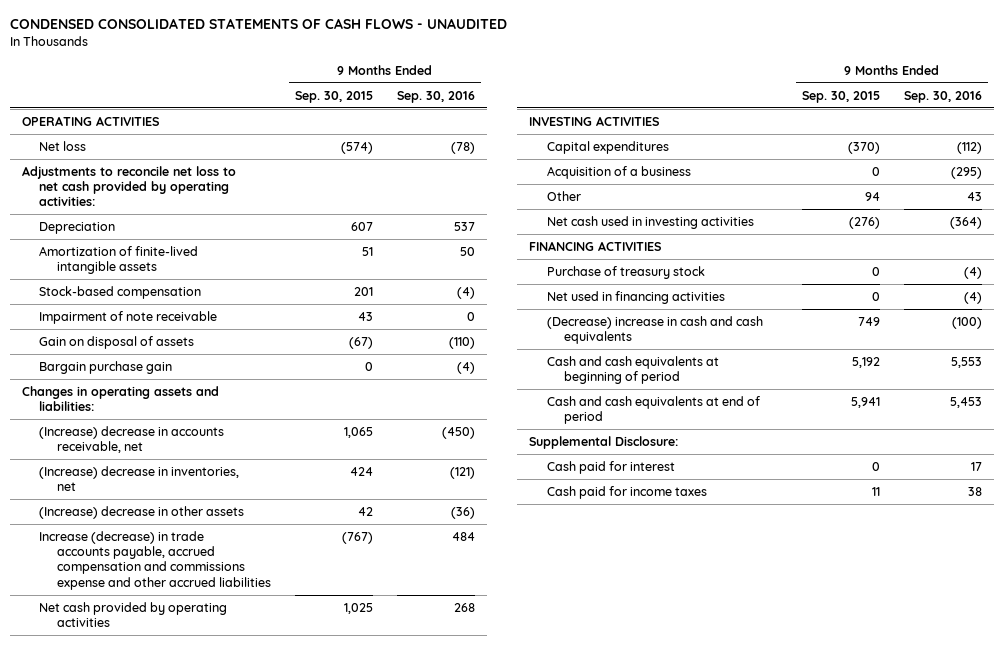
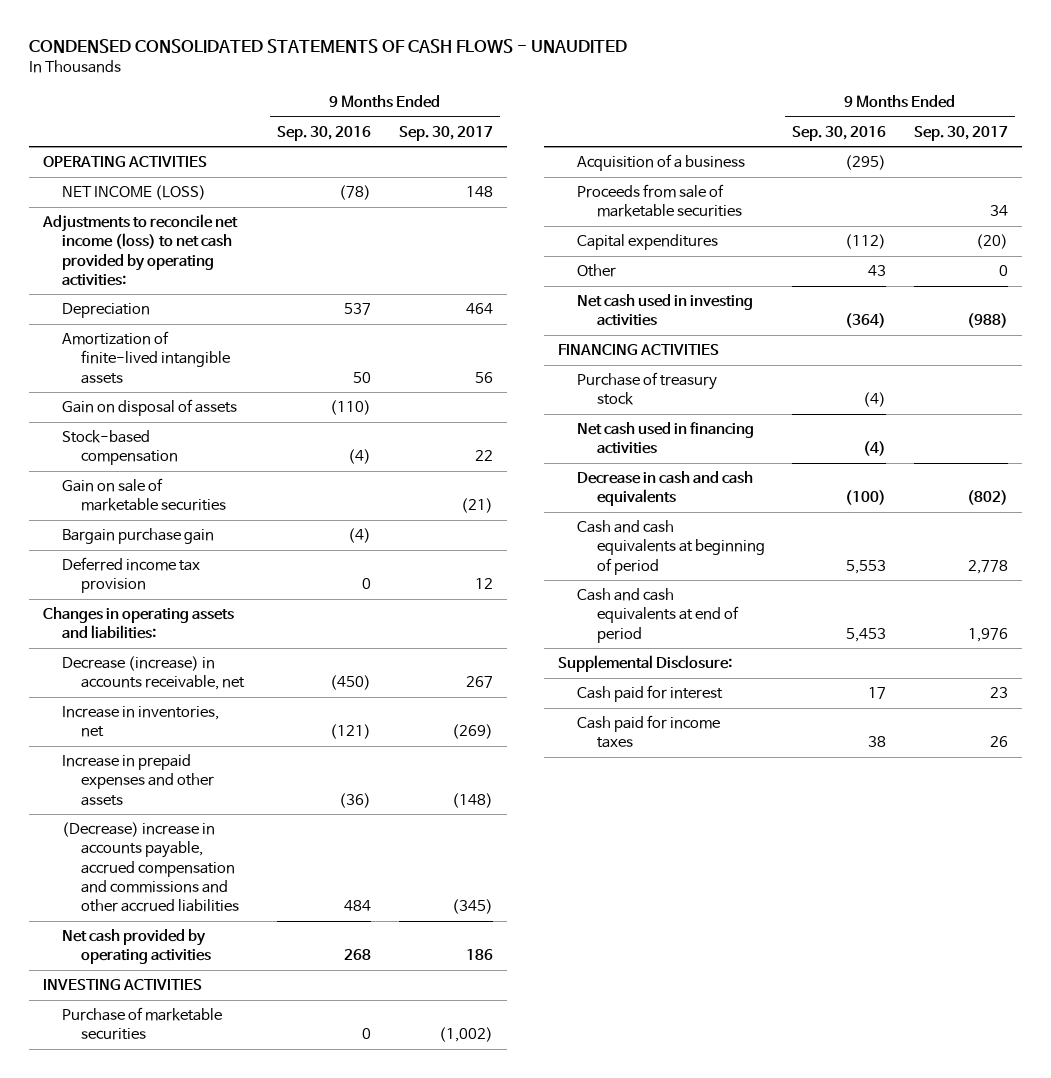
- | 9 Months Ended Sep. 30, 2015 | 9 Months Ended Sep. 30, 2016
+ | 9 Months Ended Sep. 30, 2016 | 9 Months Ended Sep. 30, 2017
- Net loss | (574) | (78)
- Adjustments to reconcile net loss to net cash provided by operating activities:
+ NET INCOME (LOSS) | (78) | 148
+ Adjustments to reconcile net income (loss) to net cash provided by operating activities:
- Impairment of note receivable | 43 | 0
moved down: Stock-based compensation | (4) | 22
+ Gain on sale of marketable securities | | (21)
+ Deferred income tax provision | 0 | 12
- (Increase) decrease in accounts receivable, net | 1,065 | (450)
- (Increase) decrease in inventories, net | 424 | (121)
- (Increase) decrease in other assets | 42 | (36)
- Increase (decrease) in trade accounts payable, accrued compensation and commissions expense and other accrued liabilities | (767) | 484
+ Decrease (increase) in accounts receivable, net | (450) | 267
+ Increase in inventories, net | (121) | (269)
+ Increase in prepaid expenses and other assets | (36) | (148)
+ (Decrease) increase in accounts payable, accrued compensation and commissions and other accrued liabilities | 484 | (345)
+ Purchase of marketable securities | 0 | (1,002)
+ Proceeds from sale of marketable securities | | 34
moved down: Capital expenditures | (112) | (20)
- Net used in financing activities | 0 | (4)
- (Decrease) increase in cash and cash equivalents | 749 | (100)
+ Net cash used in financing activities | (4) |
+ Decrease in cash and cash equivalents | (100) | (802)

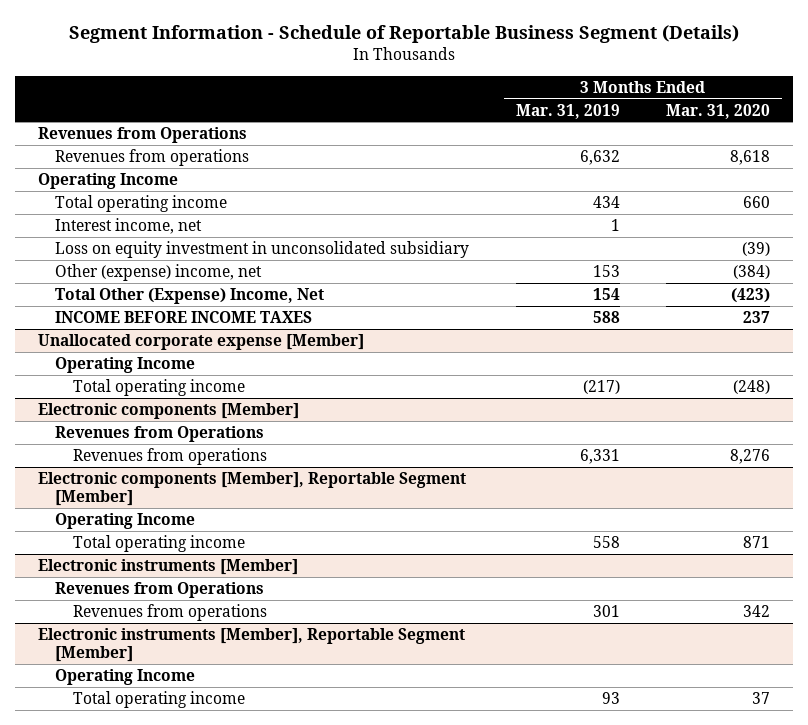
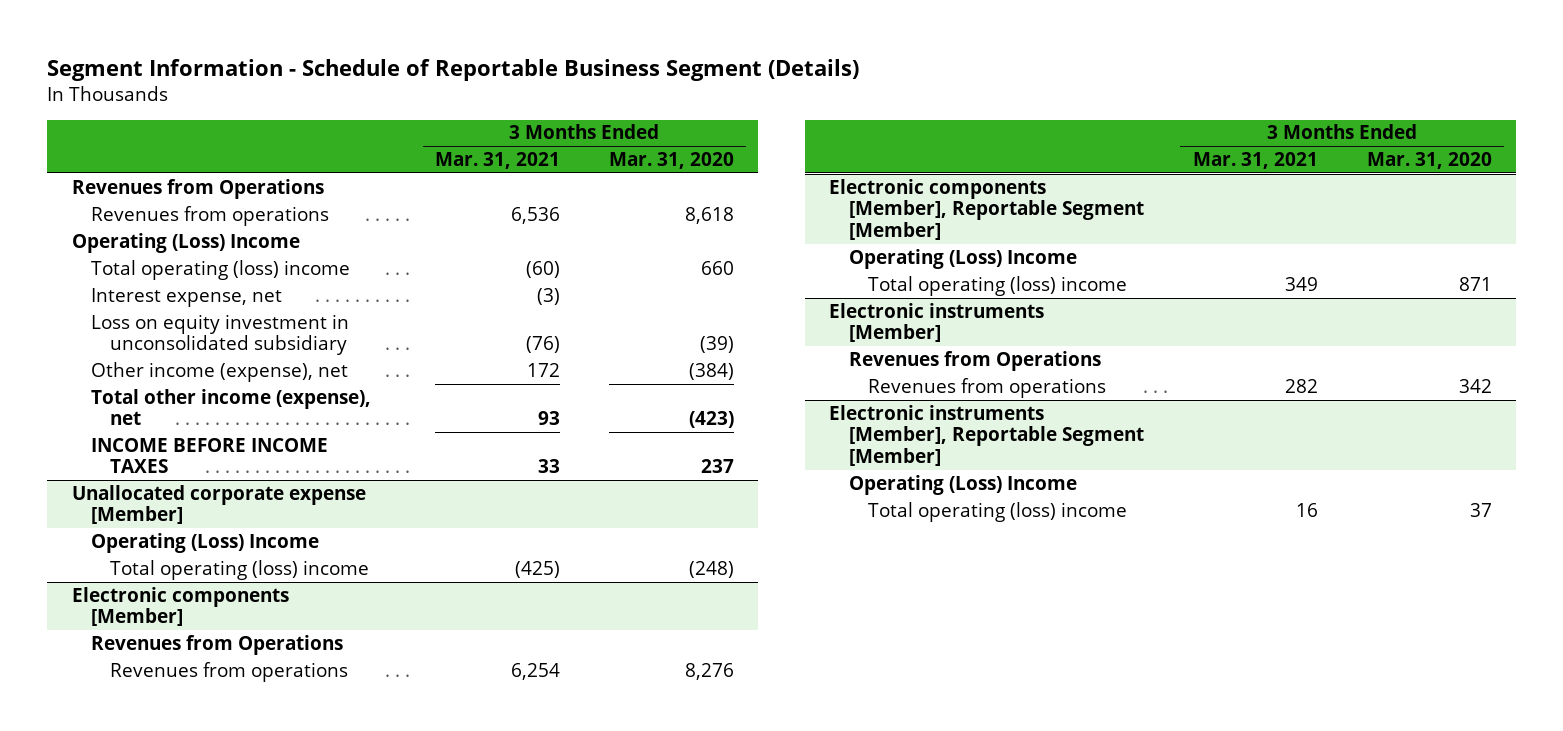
- | 3 Months Ended Mar. 31, 2019 | 3 Months Ended Mar. 31, 2020
+ | 3 Months Ended Mar. 31, 2021 | 3 Months Ended Mar. 31, 2020
- Operating Income
- Total operating income | 434 | 660
- Interest income, net | 1 |
+ Operating (Loss) Income
+ Total operating (loss) income | (60) | 660
+ Interest expense, net | (3) |
- Other (expense) income, net | 153 | (384)
- Total Other (Expense) Income, Net | 154 | (423)
+ Other income (expense), net | 172 | (384)
+ Total other income (expense), net | 93 | (423)
@ Unallocated corporate expense [Member]
- Operating Income
- Total operating income | (217) | (248)
+ Operating (Loss) Income
+ Total operating (loss) income | (425) | (248)
@ Electronic components [Member], Reportable Segment [Member]
- Operating Income
- Total operating income | 558 | 871
+ Operating (Loss) Income
+ Total operating (loss) income | 349 | 871
@ Electronic instruments [Member], Reportable Segment [Member]
- Operating Income
- Total operating income | 93 | 37
+ Operating (Loss) Income
+ Total operating (loss) income | 16 | 37

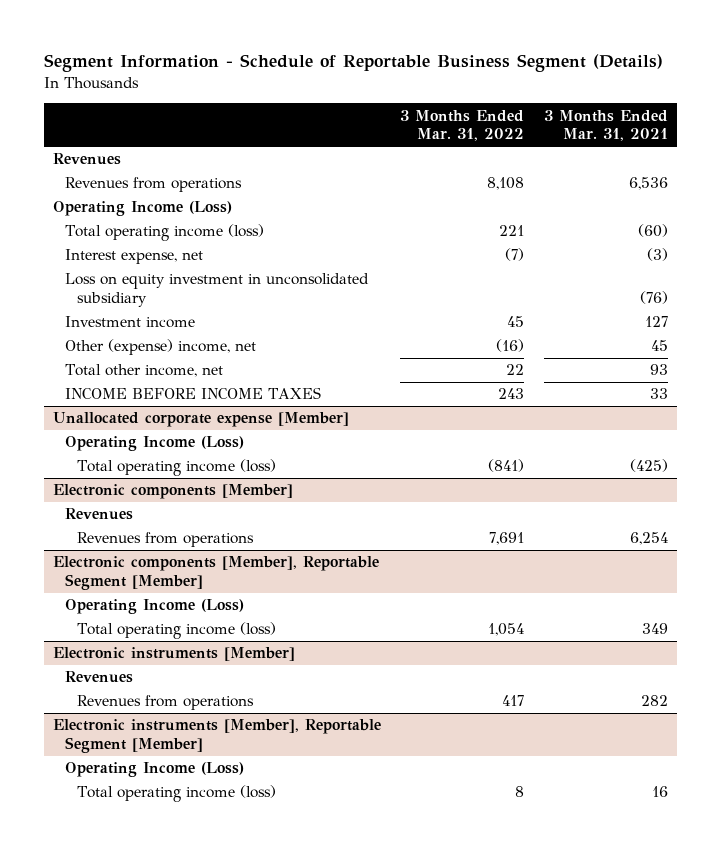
- | 3 Months Ended Mar. 31, 2021 | 3 Months Ended Mar. 31, 2020
+ | 3 Months Ended Mar. 31, 2022 | 3 Months Ended Mar. 31, 2021
- Revenues from Operations
+ Revenues
- Operating (Loss) Income
- Total operating (loss) income | (60) | 660
+ Operating Income (Loss)
+ Total operating income (loss) | 221 | (60)
- Other income (expense), net | 172 | (384)
- Total other income (expense), net | 93 | (423)
+ Investment income | 45 | 127
+ Other (expense) income, net | (16) | 45
+ Total other income, net | 22 | 93
@ Unallocated corporate expense [Member]
- Operating (Loss) Income
- Total operating (loss) income | (425) | (248)
+ Operating Income (Loss)
+ Total operating income (loss) | (841) | (425)
@ Electronic components [Member]
- Revenues from Operations
+ Revenues
@ Electronic components [Member], Reportable Segment [Member]
- Operating (Loss) Income
- Total operating (loss) income | 349 | 871
+ Operating Income (Loss)
+ Total operating income (loss) | 1,054 | 349
@ Electronic instruments [Member]
- Revenues from Operations
+ Revenues
@ Electronic instruments [Member], Reportable Segment [Member]
- Operating (Loss) Income
- Total operating (loss) income | 16 | 37
+ Operating Income (Loss)
+ Total operating income (loss) | 8 | 16

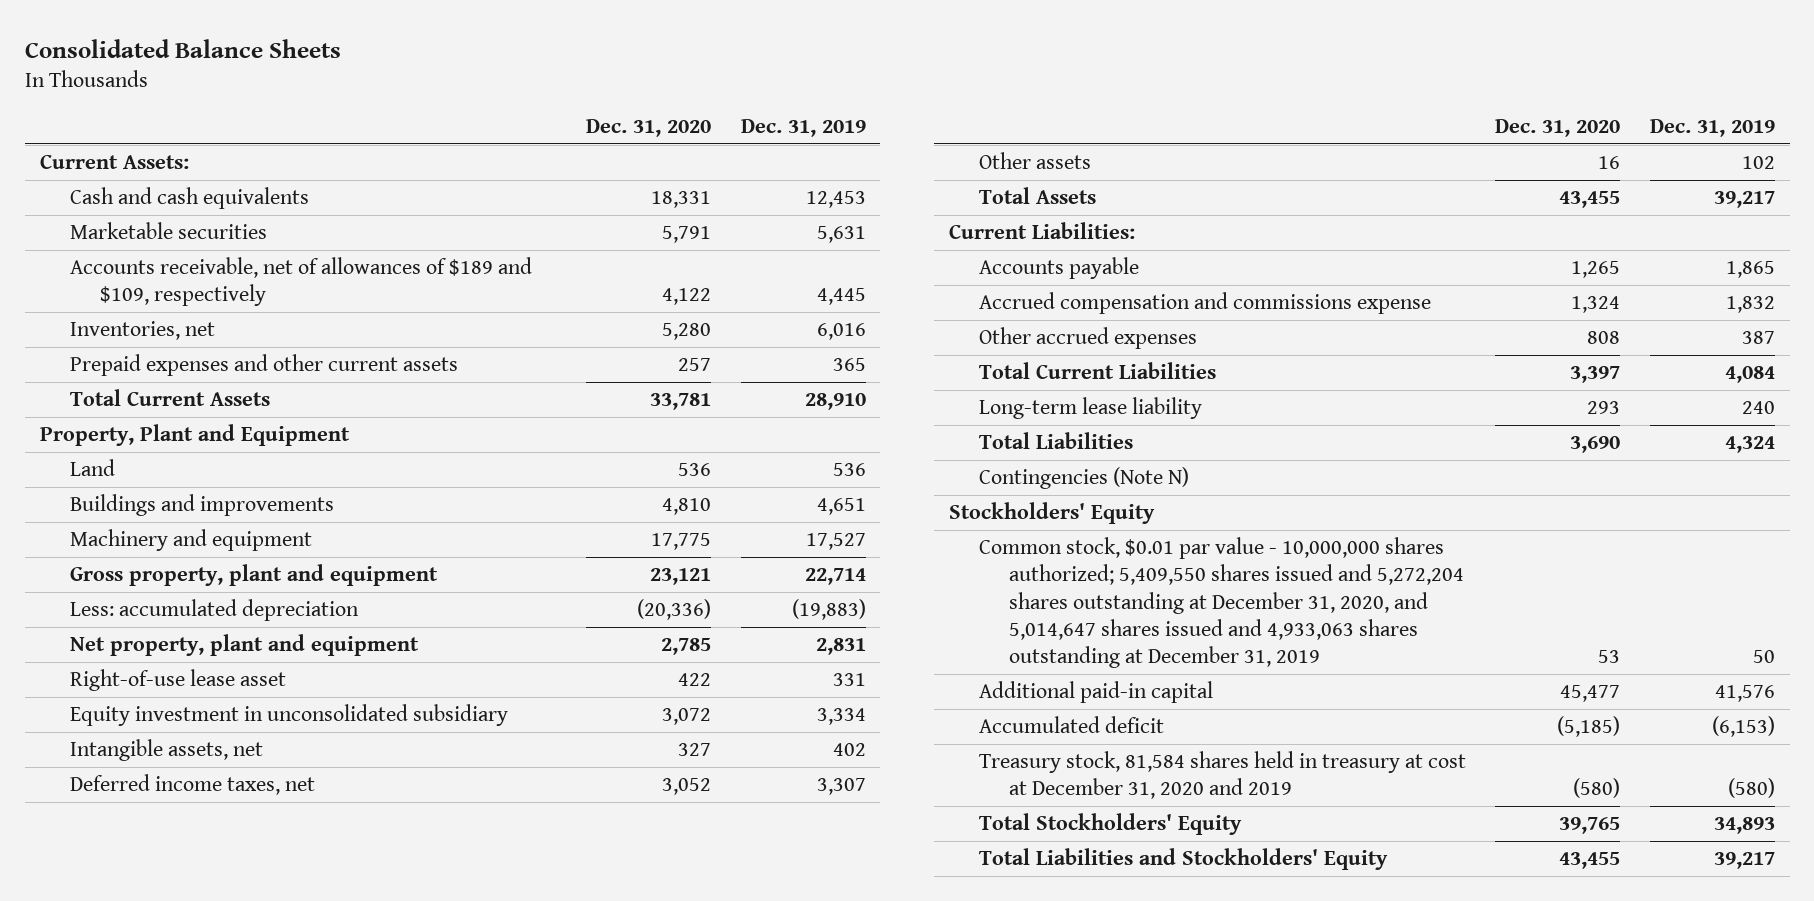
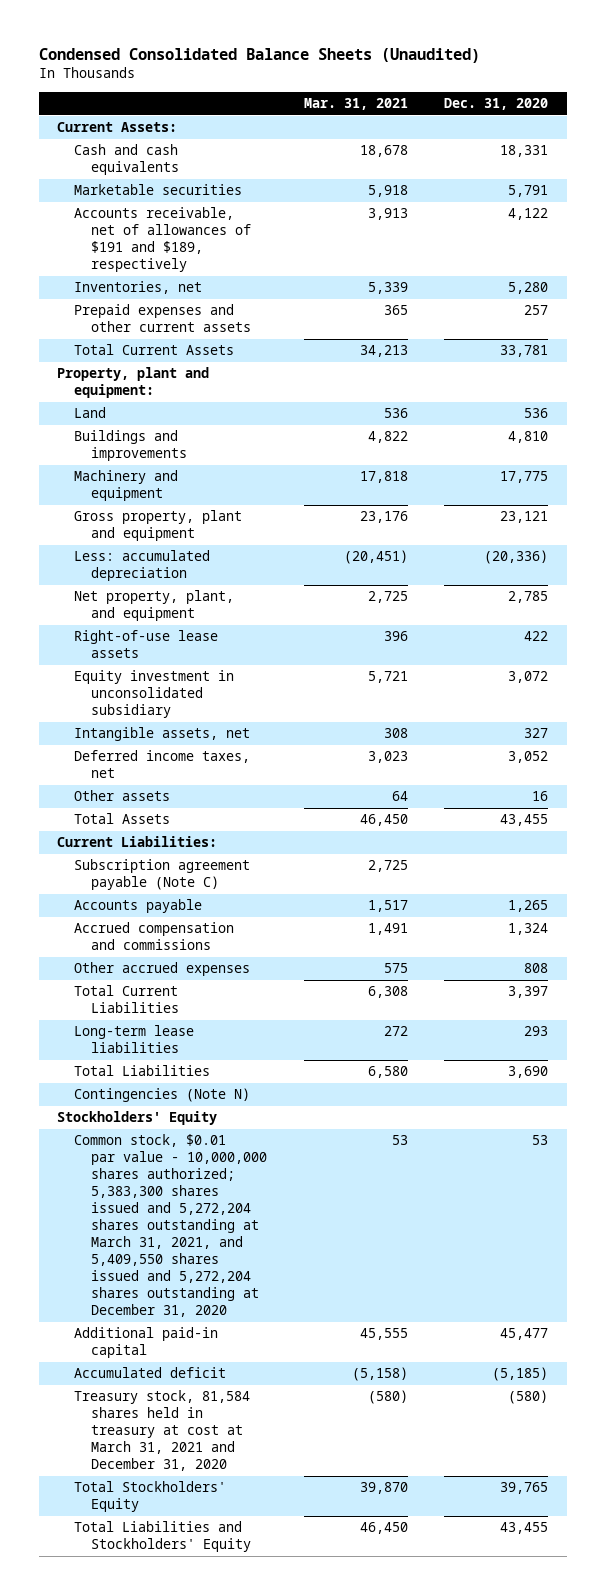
- Consolidated Balance Sheets
+ Condensed Consolidated Balance Sheets (Unaudited)
- | Dec. 31, 2020 | Dec. 31, 2019
+ | Mar. 31, 2021 | Dec. 31, 2020
- Accounts receivable, net of allowances of $189 and $109, respectively | 4,122 | 4,445
+ Accounts receivable, net of allowances of $191 and $189, respectively | 3,913 | 4,122
- Property, Plant and Equipment
+ Property, plant and equipment:
- Net property, plant and equipment | 2,785 | 2,831
- Right-of-use lease asset | 422 | 331
+ Net property, plant, and equipment | 2,725 | 2,785
+ Right-of-use lease assets | 396 | 422
+ Subscription agreement payable (Note C) | 2,725 |
- Accrued compensation and commissions expense | 1,324 | 1,832
+ Accrued compensation and commissions | 1,491 | 1,324
- Long-term lease liability | 293 | 240
+ Long-term lease liabilities | 272 | 293
- Common stock, $0.01 par value - 10,000,000 shares authorized; 5,409,550 shares issued and 5,272,204 shares outstanding at December 31, 2020, and 5,014,647 shares issued and 4,933,063 shares outstanding at December 31, 2019 | 53 | 50
+ Common stock, $0.01 par value - 10,000,000 shares authorized; 5,383,300 shares issued and 5,272,204 shares outstanding at March 31, 2021, and 5,409,550 shares issued and 5,272,204 shares outstanding at December 31, 2020 | 53 | 53
- Treasury stock, 81,584 shares held in treasury at cost at December 31, 2020 and 2019 | (580) | (580)
+ Treasury stock, 81,584 shares held in treasury at cost at March 31, 2021 and December 31, 2020 | (580) | (580)

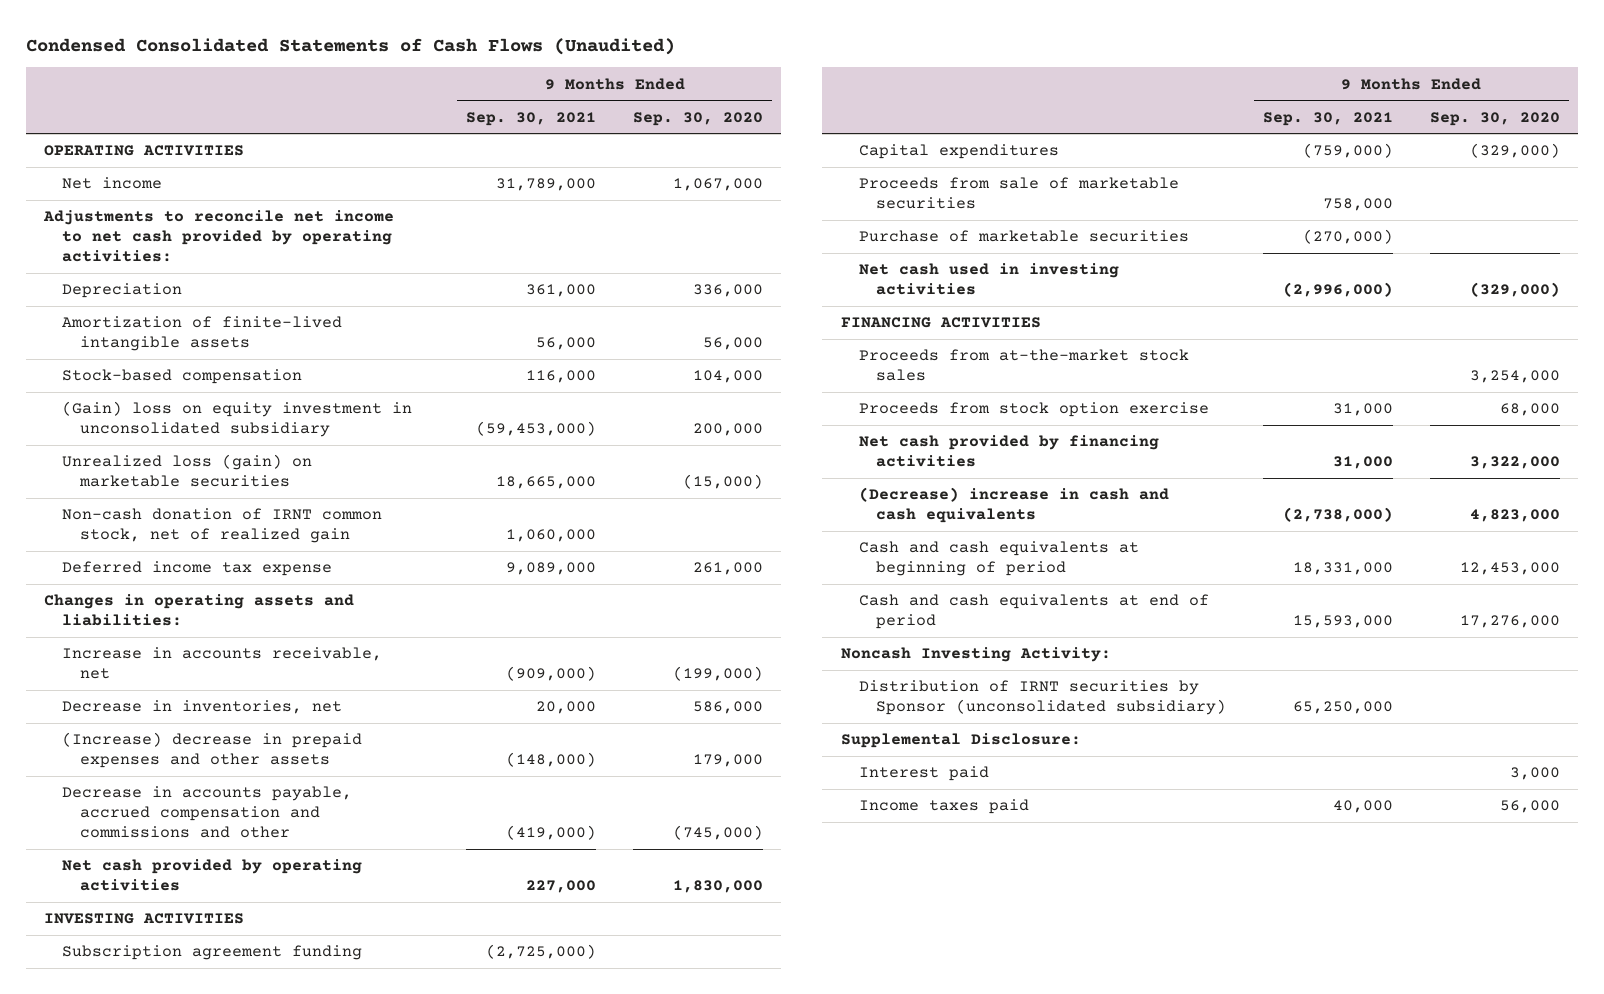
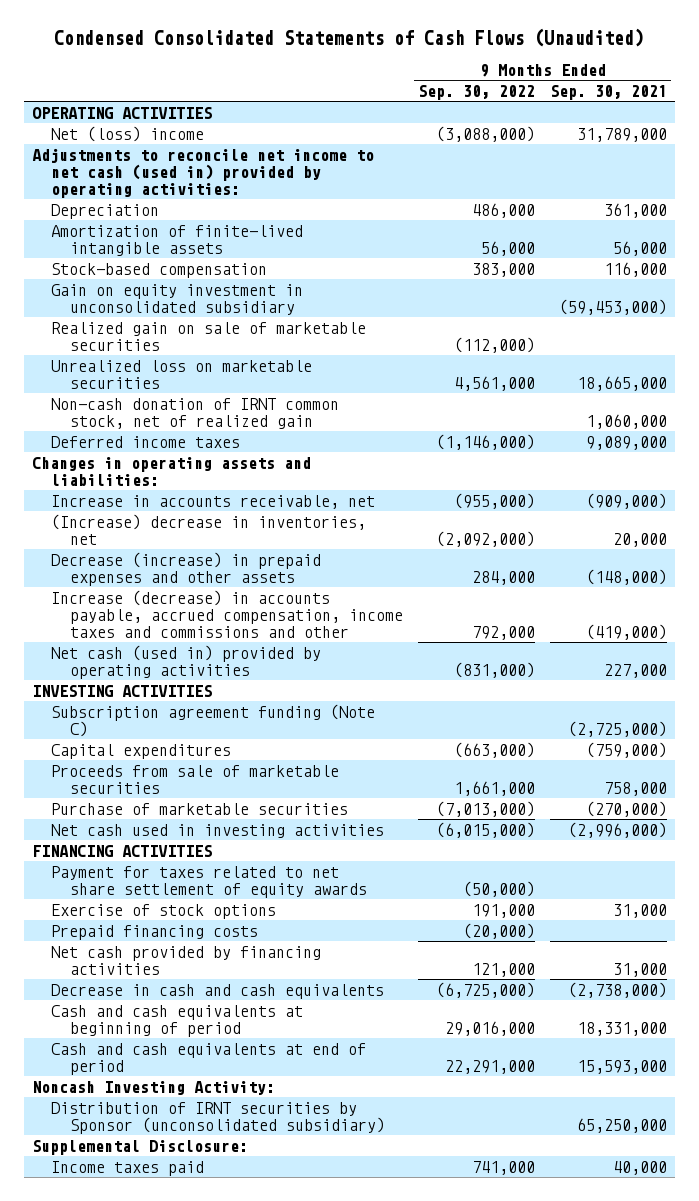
- | 9 Months Ended Sep. 30, 2021 | 9 Months Ended Sep. 30, 2020
+ | 9 Months Ended Sep. 30, 2022 | 9 Months Ended Sep. 30, 2021
- Net income | 31,789,000 | 1,067,000
- Adjustments to reconcile net income to net cash provided by operating activities:
+ Net (loss) income | (3,088,000) | 31,789,000
+ Adjustments to reconcile net income to net cash (used in) provided by operating activities:
- (Gain) loss on equity investment in unconsolidated subsidiary | (59,453,000) | 200,000
- Unrealized loss (gain) on marketable securities | 18,665,000 | (15,000)
+ Gain on equity investment in unconsolidated subsidiary | | (59,453,000)
+ Realized gain on sale of marketable securities | (112,000) |
+ Unrealized loss on marketable securities | 4,561,000 | 18,665,000
- Deferred income tax expense | 9,089,000 | 261,000
+ Deferred income taxes | (1,146,000) | 9,089,000
- Decrease in inventories, net | 20,000 | 586,000
- (Increase) decrease in prepaid expenses and other assets | (148,000) | 179,000
- Decrease in accounts payable, accrued compensation and commissions and other | (419,000) | (745,000)
- Net cash provided by operating activities | 227,000 | 1,830,000
+ (Increase) decrease in inventories, net | (2,092,000) | 20,000
+ Decrease (increase) in prepaid expenses and other assets | 284,000 | (148,000)
+ Increase (decrease) in accounts payable, accrued compensation, income taxes and commissions and other | 792,000 | (419,000)
+ Net cash (used in) provided by operating activities | (831,000) | 227,000
- Subscription agreement funding | (2,725,000) |
+ Subscription agreement funding (Note C) | | (2,725,000)
- Proceeds from at-the-market stock sales | | 3,254,000
- Proceeds from stock option exercise | 31,000 | 68,000
+ Payment for taxes related to net share settlement of equity awards | (50,000) |
+ Exercise of stock options | 191,000 | 31,000
+ Prepaid financing costs | (20,000) |
- (Decrease) increase in cash and cash equivalents | (2,738,000) | 4,823,000
+ Decrease in cash and cash equivalents | (6,725,000) | (2,738,000)
- Interest paid | | 3,000

